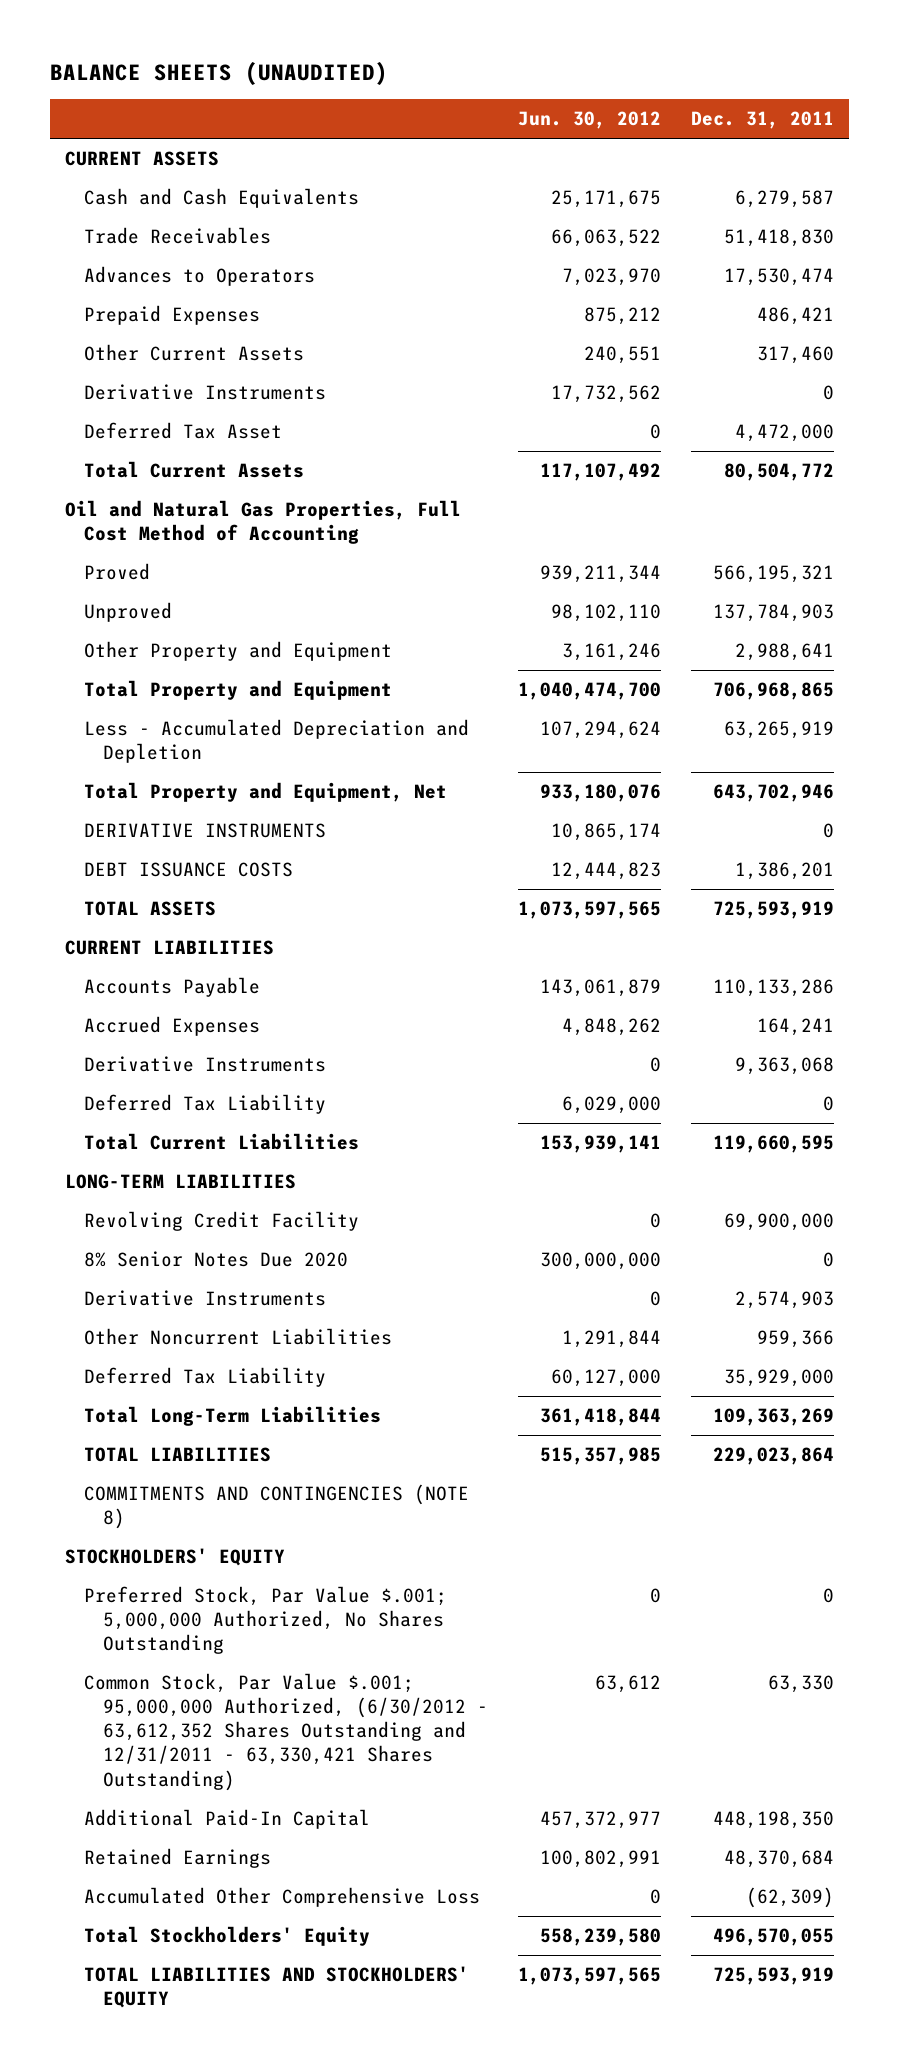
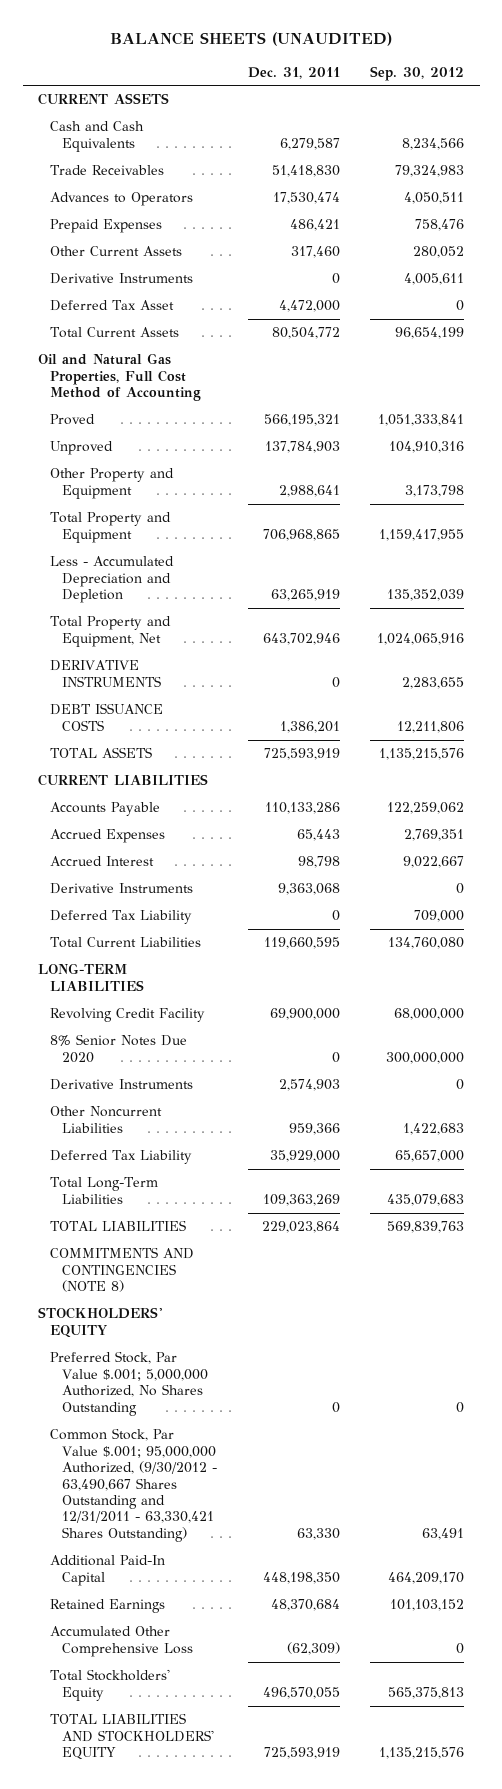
- | Jun. 30, 2012 | Dec. 31, 2011
+ | Dec. 31, 2011 | Sep. 30, 2012
- Accrued Expenses | 4,848,262 | 164,241
+ Accrued Expenses | 65,443 | 2,769,351
+ Accrued Interest | 98,798 | 9,022,667
- Common Stock, Par Value $.001; 95,000,000 Authorized, (6/30/2012 - 63,612,352 Shares Outstanding and 12/31/2011 - 63,330,421 Shares Outstanding) | 63,612 | 63,330
+ Common Stock, Par Value $.001; 95,000,000 Authorized, (9/30/2012 - 63,490,667 Shares Outstanding and 12/31/2011 - 63,330,421 Shares Outstanding) | 63,330 | 63,491

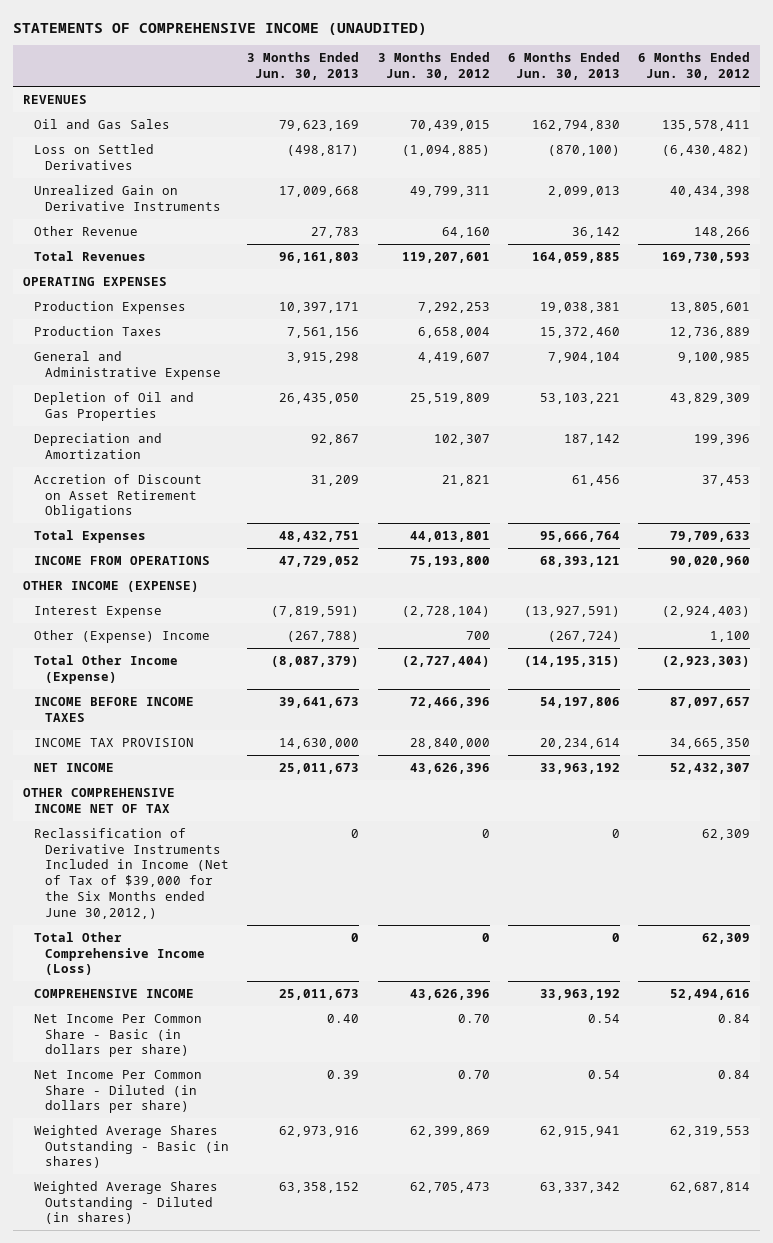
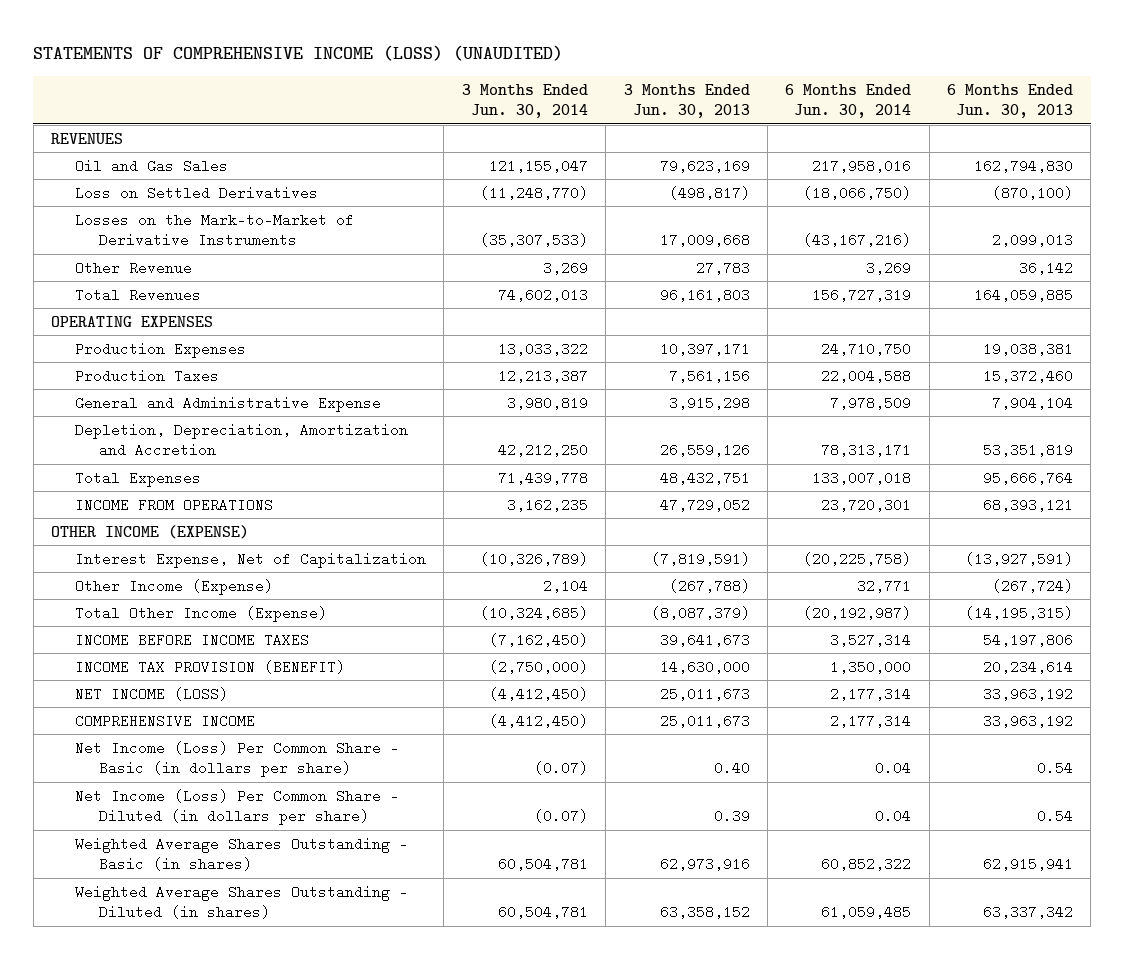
- STATEMENTS OF COMPREHENSIVE INCOME (UNAUDITED)
+ STATEMENTS OF COMPREHENSIVE INCOME (LOSS) (UNAUDITED)
- | 3 Months Ended Jun. 30, 2013 | 3 Months Ended Jun. 30, 2012 | 6 Months Ended Jun. 30, 2013 | 6 Months Ended Jun. 30, 2012
+ | 3 Months Ended Jun. 30, 2014 | 3 Months Ended Jun. 30, 2013 | 6 Months Ended Jun. 30, 2014 | 6 Months Ended Jun. 30, 2013
- Unrealized Gain on Derivative Instruments | 17,009,668 | 49,799,311 | 2,099,013 | 40,434,398
+ Losses on the Mark-to-Market of Derivative Instruments | (35,307,533) | 17,009,668 | (43,167,216) | 2,099,013
- Depletion of Oil and Gas Properties | 26,435,050 | 25,519,809 | 53,103,221 | 43,829,309
- Depreciation and Amortization | 92,867 | 102,307 | 187,142 | 199,396
- Accretion of Discount on Asset Retirement Obligations | 31,209 | 21,821 | 61,456 | 37,453
+ Depletion, Depreciation, Amortization and Accretion | 42,212,250 | 26,559,126 | 78,313,171 | 53,351,819
- Interest Expense | (7,819,591) | (2,728,104) | (13,927,591) | (2,924,403)
- Other (Expense) Income | (267,788) | 700 | (267,724) | 1,100
+ Interest Expense, Net of Capitalization | (10,326,789) | (7,819,591) | (20,225,758) | (13,927,591)
+ Other Income (Expense) | 2,104 | (267,788) | 32,771 | (267,724)
- INCOME TAX PROVISION | 14,630,000 | 28,840,000 | 20,234,614 | 34,665,350
- NET INCOME | 25,011,673 | 43,626,396 | 33,963,192 | 52,432,307
- OTHER COMPREHENSIVE INCOME NET OF TAX
- Reclassification of Derivative Instruments Included in Income (Net of Tax of $39,000 for the Six Months ended June 30,2012,) | 0 | 0 | 0 | 62,309
- Total Other Comprehensive Income (Loss) | 0 | 0 | 0 | 62,309
+ INCOME TAX PROVISION (BENEFIT) | (2,750,000) | 14,630,000 | 1,350,000 | 20,234,614
+ NET INCOME (LOSS) | (4,412,450) | 25,011,673 | 2,177,314 | 33,963,192
- Net Income Per Common Share - Basic (in dollars per share) | 0.40 | 0.70 | 0.54 | 0.84
- Net Income Per Common Share - Diluted (in dollars per share) | 0.39 | 0.70 | 0.54 | 0.84
+ Net Income (Loss) Per Common Share - Basic (in dollars per share) | (0.07) | 0.40 | 0.04 | 0.54
+ Net Income (Loss) Per Common Share - Diluted (in dollars per share) | (0.07) | 0.39 | 0.04 | 0.54

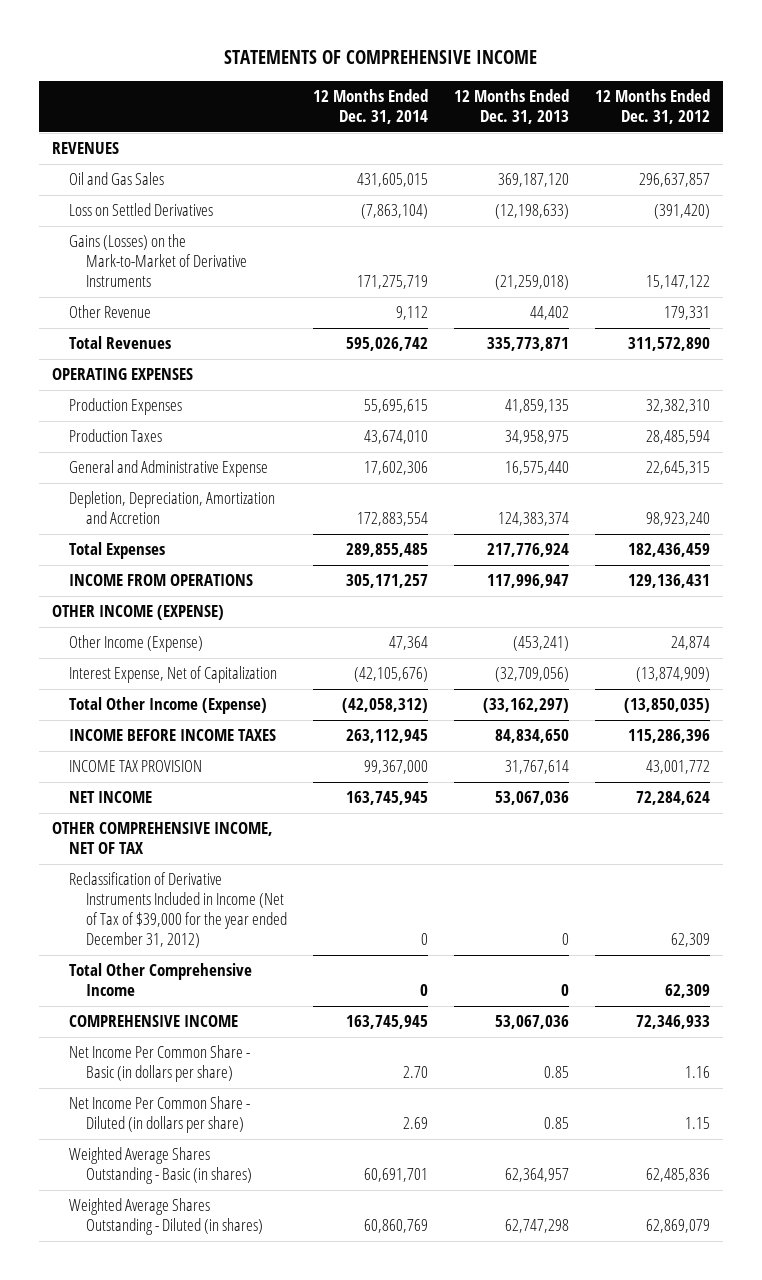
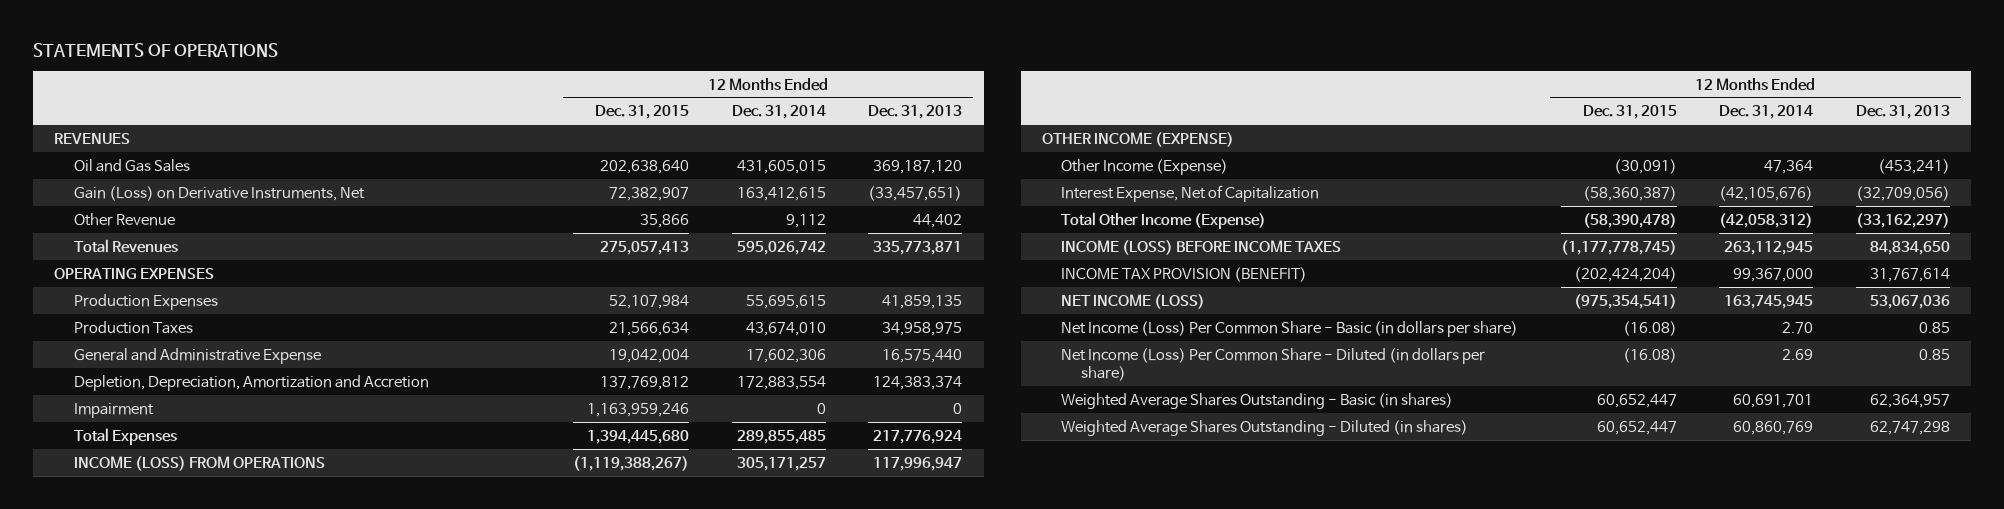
- STATEMENTS OF COMPREHENSIVE INCOME
+ STATEMENTS OF OPERATIONS
- | 12 Months Ended Dec. 31, 2014 | 12 Months Ended Dec. 31, 2013 | 12 Months Ended Dec. 31, 2012
+ | 12 Months Ended Dec. 31, 2015 | 12 Months Ended Dec. 31, 2014 | 12 Months Ended Dec. 31, 2013
- Loss on Settled Derivatives | (7,863,104) | (12,198,633) | (391,420)
- Gains (Losses) on the Mark-to-Market of Derivative Instruments | 171,275,719 | (21,259,018) | 15,147,122
+ Gain (Loss) on Derivative Instruments, Net | 72,382,907 | 163,412,615 | (33,457,651)
+ Impairment | 1,163,959,246 | 0 | 0
- INCOME FROM OPERATIONS | 305,171,257 | 117,996,947 | 129,136,431
+ INCOME (LOSS) FROM OPERATIONS | (1,119,388,267) | 305,171,257 | 117,996,947
- INCOME BEFORE INCOME TAXES | 263,112,945 | 84,834,650 | 115,286,396
- INCOME TAX PROVISION | 99,367,000 | 31,767,614 | 43,001,772
- NET INCOME | 163,745,945 | 53,067,036 | 72,284,624
- OTHER COMPREHENSIVE INCOME, NET OF TAX
- Reclassification of Derivative Instruments Included in Income (Net of Tax of $39,000 for the year ended December 31, 2012) | 0 | 0 | 62,309
- Total Other Comprehensive Income | 0 | 0 | 62,309
- COMPREHENSIVE INCOME | 163,745,945 | 53,067,036 | 72,346,933
- Net Income Per Common Share - Basic (in dollars per share) | 2.70 | 0.85 | 1.16
- Net Income Per Common Share - Diluted (in dollars per share) | 2.69 | 0.85 | 1.15
+ INCOME (LOSS) BEFORE INCOME TAXES | (1,177,778,745) | 263,112,945 | 84,834,650
+ INCOME TAX PROVISION (BENEFIT) | (202,424,204) | 99,367,000 | 31,767,614
+ NET INCOME (LOSS) | (975,354,541) | 163,745,945 | 53,067,036
+ Net Income (Loss) Per Common Share - Basic (in dollars per share) | (16.08) | 2.70 | 0.85
+ Net Income (Loss) Per Common Share - Diluted (in dollars per share) | (16.08) | 2.69 | 0.85

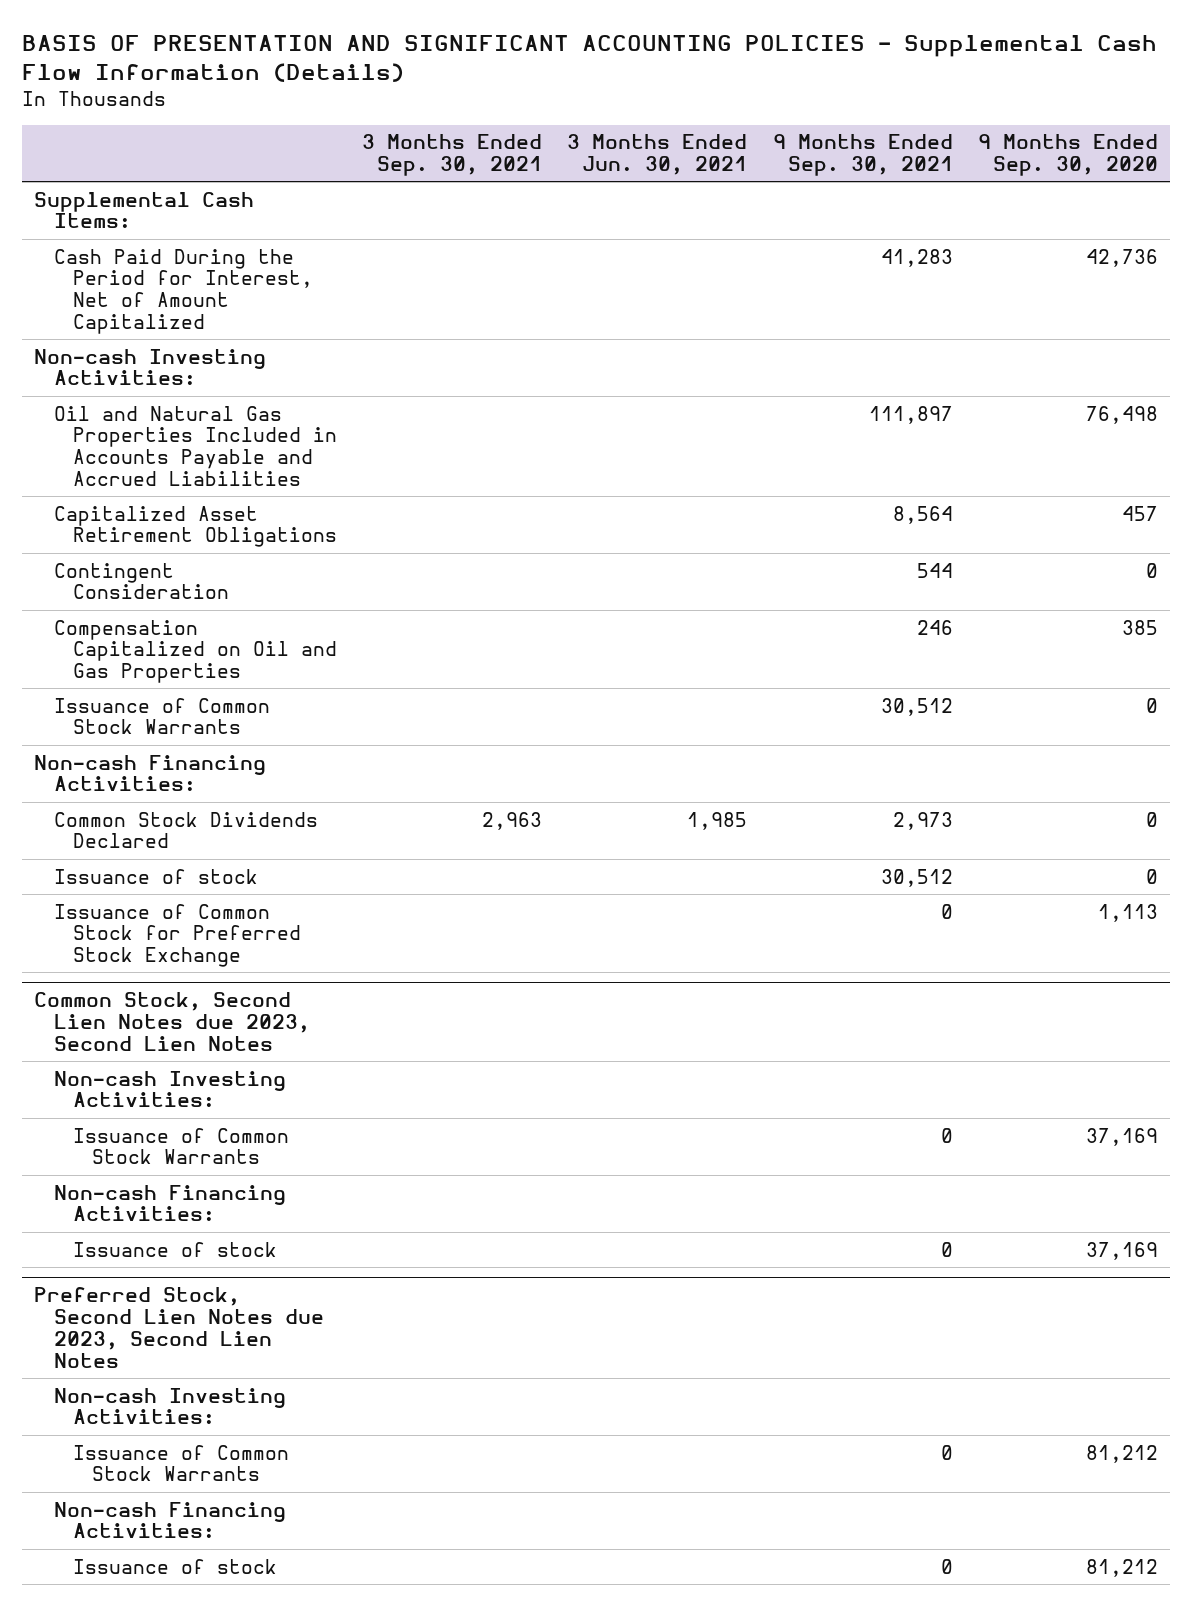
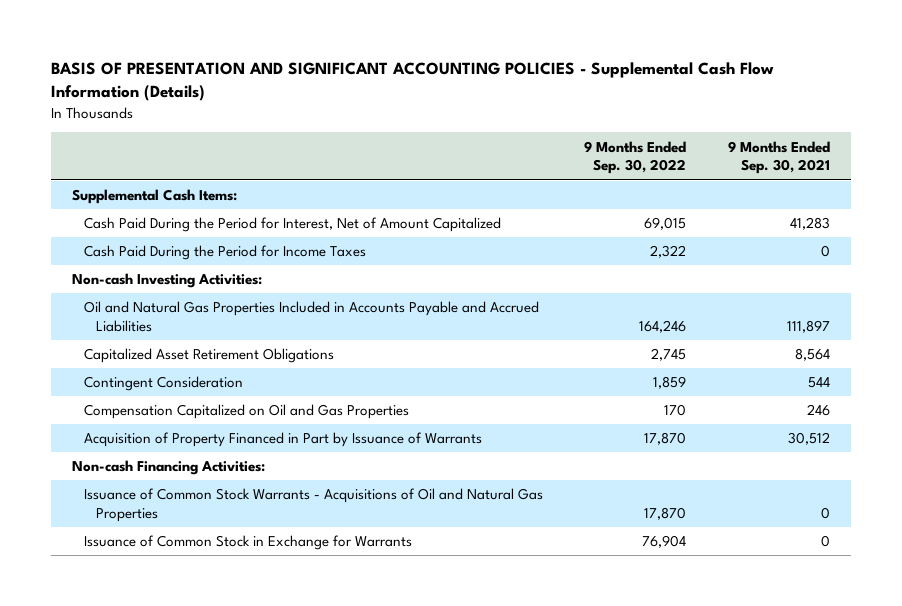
- | 3 Months Ended Sep. 30, 2021 | 3 Months Ended Jun. 30, 2021 | 9 Months Ended Sep. 30, 2021 | 9 Months Ended Sep. 30, 2020
+ | 9 Months Ended Sep. 30, 2022 | 9 Months Ended Sep. 30, 2021
+ Cash Paid During the Period for Income Taxes | 2,322 | 0
- Issuance of Common Stock Warrants | | | 30,512 | 0
- Non-cash Financing Activities:
- Common Stock Dividends Declared | 2,963 | 1,985 | 2,973 | 0
- Issuance of stock | | | 30,512 | 0
- Issuance of Common Stock for Preferred Stock Exchange | | | 0 | 1,113
- Common Stock, Second Lien Notes due 2023, Second Lien Notes
- Non-cash Investing Activities:
- Issuance of Common Stock Warrants | | | 0 | 37,169
- Non-cash Financing Activities:
- Issuance of stock | | | 0 | 37,169
- Preferred Stock, Second Lien Notes due 2023, Second Lien Notes
- Non-cash Investing Activities:
- Issuance of Common Stock Warrants | | | 0 | 81,212
+ Acquisition of Property Financed in Part by Issuance of Warrants | 17,870 | 30,512
- Issuance of stock | | | 0 | 81,212
+ Issuance of Common Stock Warrants - Acquisitions of Oil and Natural Gas Properties | 17,870 | 0
+ Issuance of Common Stock in Exchange for Warrants | 76,904 | 0

